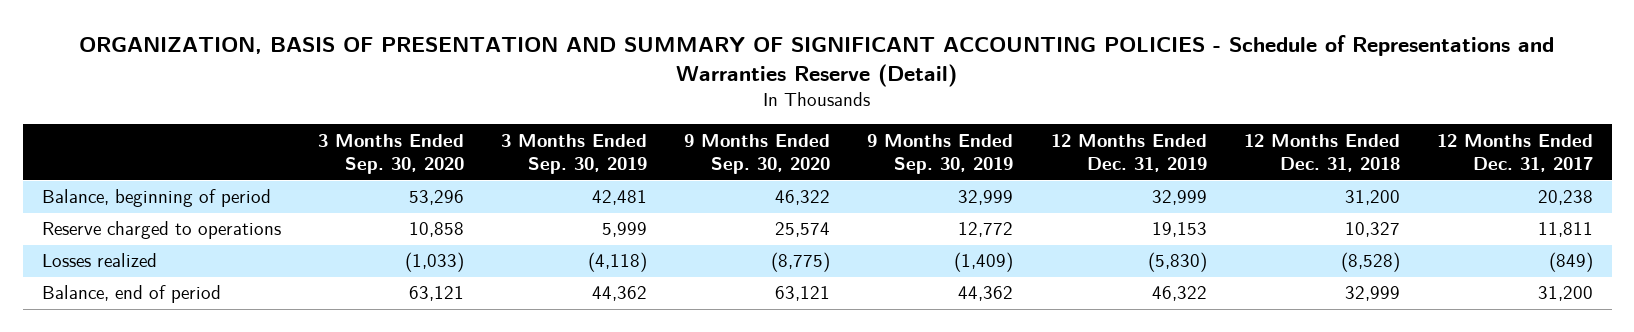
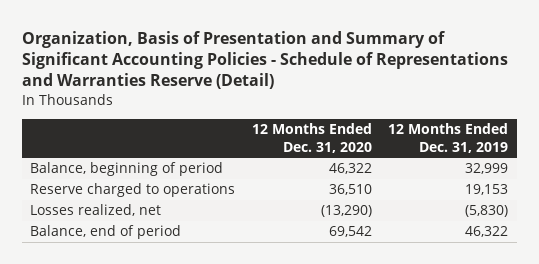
- ORGANIZATION, BASIS OF PRESENTATION AND SUMMARY OF SIGNIFICANT ACCOUNTING POLICIES - Schedule of Representations and Warranties Reserve (Detail)
+ Organization, Basis of Presentation and Summary of Significant Accounting Policies - Schedule of Representations and Warranties Reserve (Detail)
- | 3 Months Ended Sep. 30, 2020 | 3 Months Ended Sep. 30, 2019 | 9 Months Ended Sep. 30, 2020 | 9 Months Ended Sep. 30, 2019 | 12 Months Ended Dec. 31, 2019 | 12 Months Ended Dec. 31, 2018 | 12 Months Ended Dec. 31, 2017
+ | 12 Months Ended Dec. 31, 2020 | 12 Months Ended Dec. 31, 2019
- Losses realized | (1,033) | (4,118) | (8,775) | (1,409) | (5,830) | (8,528) | (849)
+ Losses realized, net | (13,290) | (5,830)

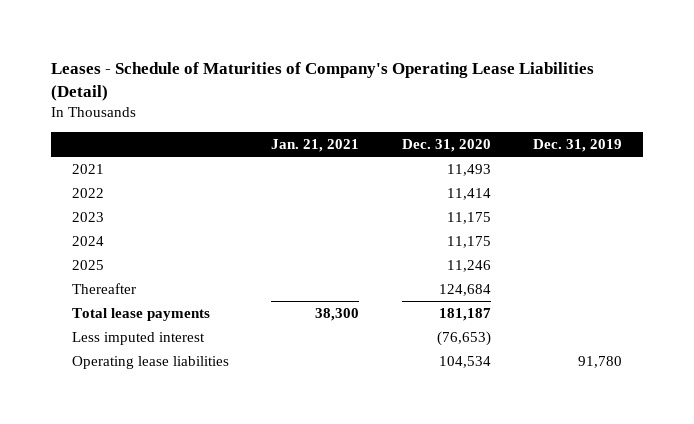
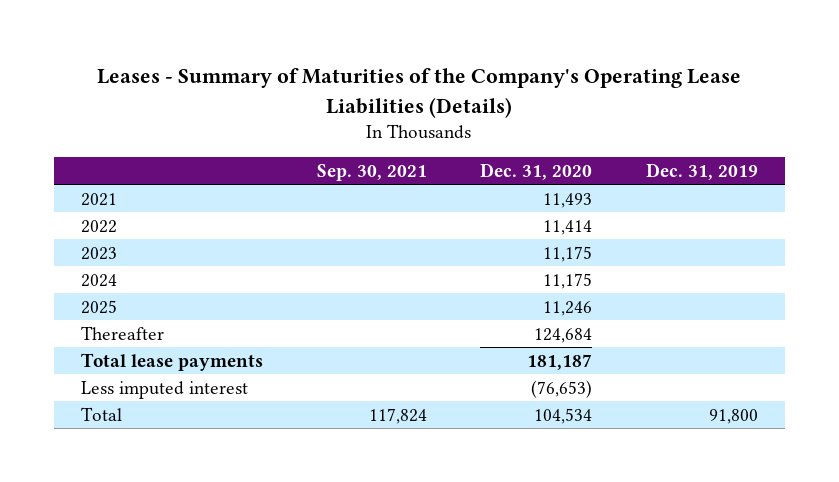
- Leases - Schedule of Maturities of Company's Operating Lease Liabilities (Detail)
+ Leases - Summary of Maturities of the Company's Operating Lease Liabilities (Details)
- | Jan. 21, 2021 | Dec. 31, 2020 | Dec. 31, 2019
+ | Sep. 30, 2021 | Dec. 31, 2020 | Dec. 31, 2019
- Operating lease liabilities | | 104,534 | 91,780
+ Total | 117,824 | 104,534 | 91,800

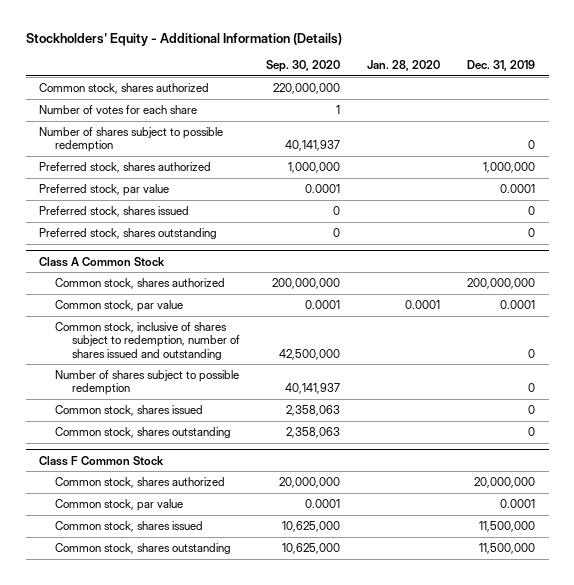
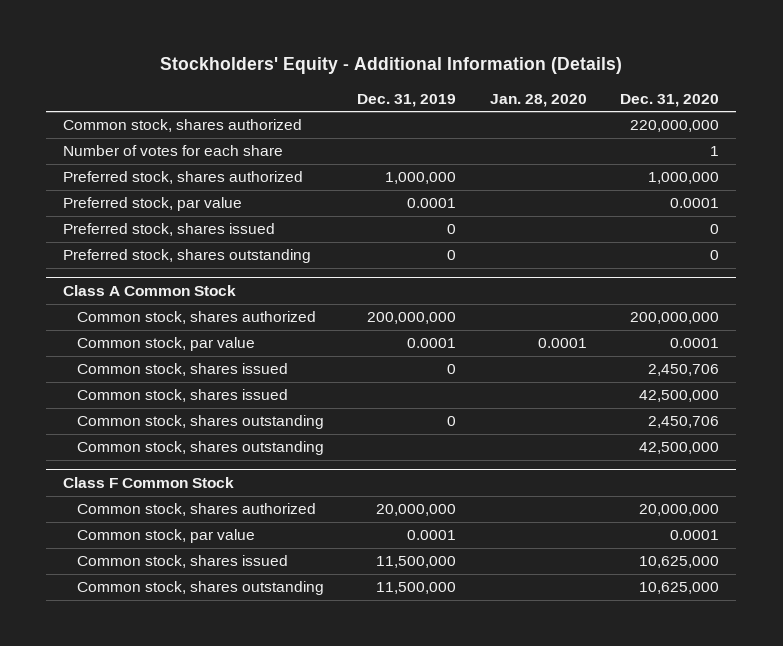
- | Sep. 30, 2020 | Jan. 28, 2020 | Dec. 31, 2019
+ | Dec. 31, 2019 | Jan. 28, 2020 | Dec. 31, 2020
- Number of shares subject to possible redemption | 40,141,937 | | 0
@ Class A Common Stock
- Common stock, inclusive of shares subject to redemption, number of shares issued and outstanding | 42,500,000 | | 0
- Number of shares subject to possible redemption | 40,141,937 | | 0
+ Common stock, shares issued | | | 42,500,000
+ Common stock, shares outstanding | | | 42,500,000

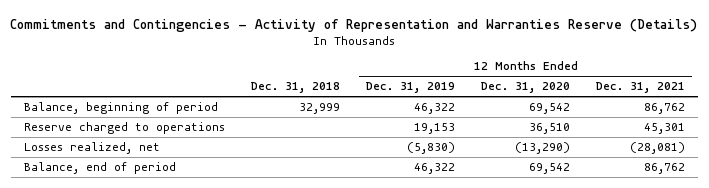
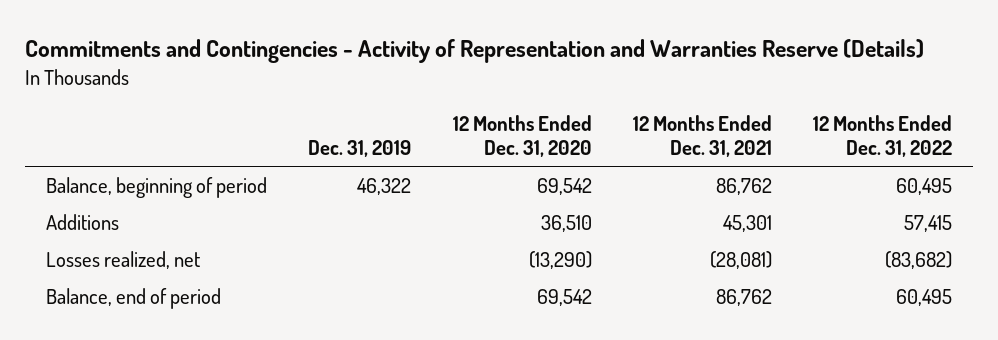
- | Dec. 31, 2018 | 12 Months Ended Dec. 31, 2019 | 12 Months Ended Dec. 31, 2020 | 12 Months Ended Dec. 31, 2021
+ | Dec. 31, 2019 | 12 Months Ended Dec. 31, 2020 | 12 Months Ended Dec. 31, 2021 | 12 Months Ended Dec. 31, 2022
- Reserve charged to operations | | 19,153 | 36,510 | 45,301
+ Additions | | 36,510 | 45,301 | 57,415

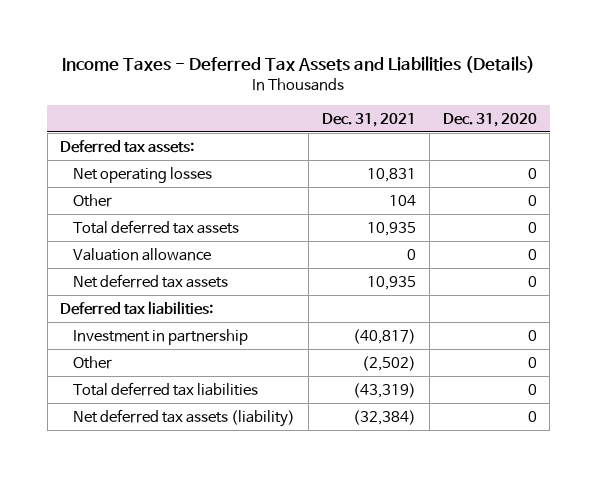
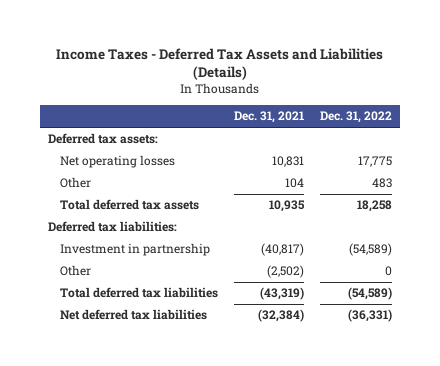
- | Dec. 31, 2021 | Dec. 31, 2020
+ | Dec. 31, 2021 | Dec. 31, 2022
- Valuation allowance | 0 | 0
- Net deferred tax assets | 10,935 | 0
- Net deferred tax assets (liability) | (32,384) | 0
+ Net deferred tax liabilities | (32,384) | (36,331)

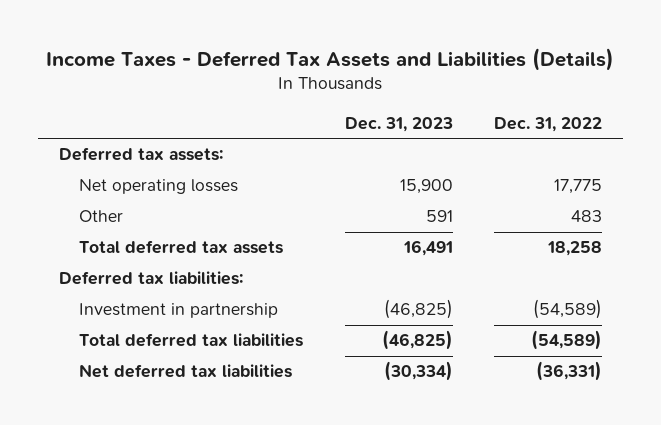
- | Dec. 31, 2021 | Dec. 31, 2022
+ | Dec. 31, 2023 | Dec. 31, 2022
- Other | (2,502) | 0

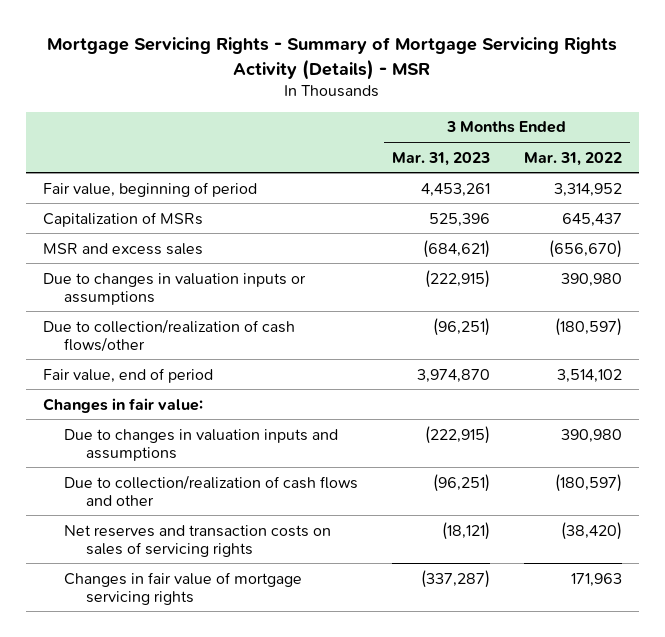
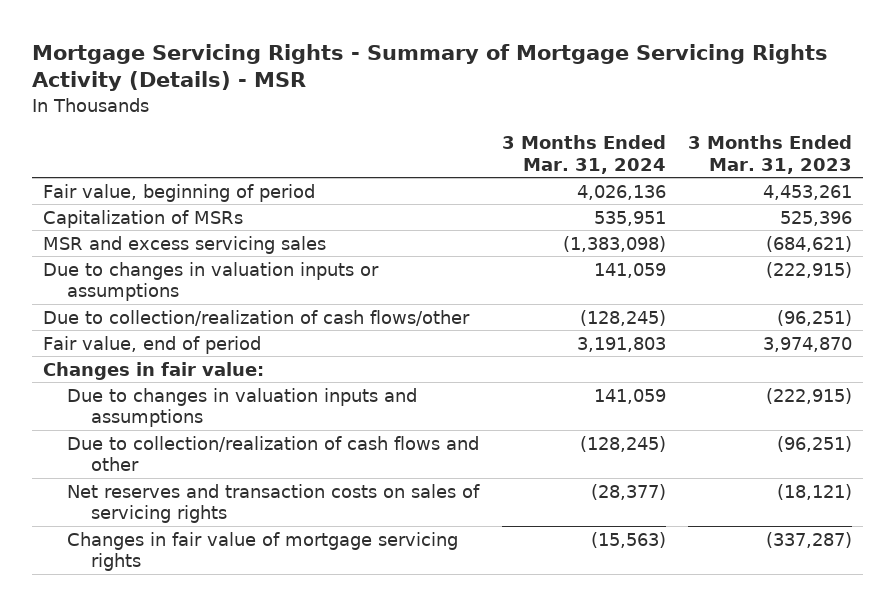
- | 3 Months Ended Mar. 31, 2023 | 3 Months Ended Mar. 31, 2022
+ | 3 Months Ended Mar. 31, 2024 | 3 Months Ended Mar. 31, 2023
- MSR and excess sales | (684,621) | (656,670)
+ MSR and excess servicing sales | (1,383,098) | (684,621)

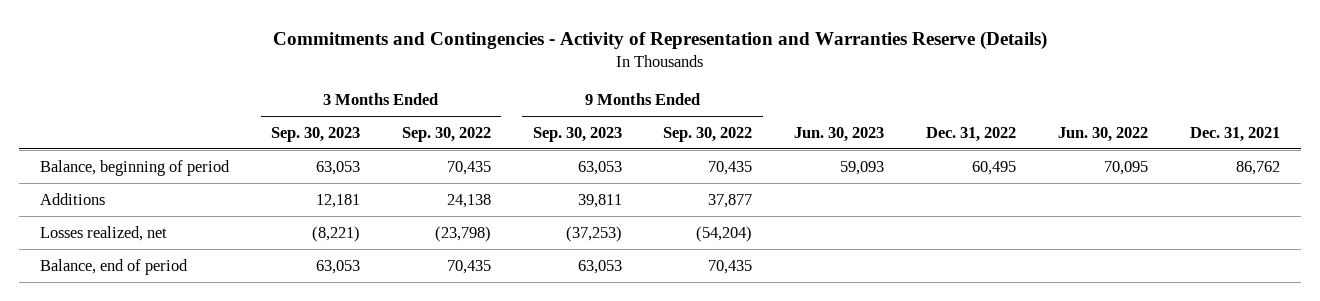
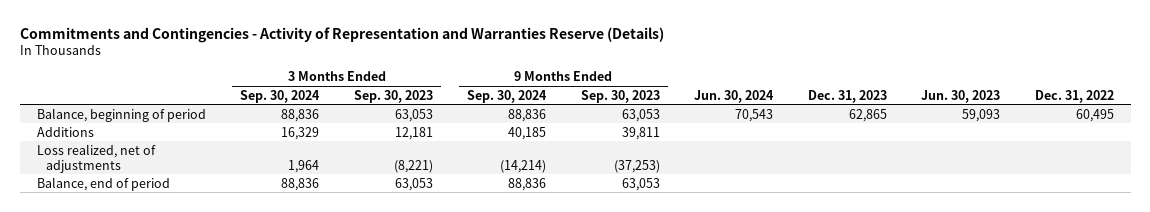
- | 3 Months Ended Sep. 30, 2023 | 3 Months Ended Sep. 30, 2022 | 9 Months Ended Sep. 30, 2023 | 9 Months Ended Sep. 30, 2022 | Jun. 30, 2023 | Dec. 31, 2022 | Jun. 30, 2022 | Dec. 31, 2021
+ | 3 Months Ended Sep. 30, 2024 | 3 Months Ended Sep. 30, 2023 | 9 Months Ended Sep. 30, 2024 | 9 Months Ended Sep. 30, 2023 | Jun. 30, 2024 | Dec. 31, 2023 | Jun. 30, 2023 | Dec. 31, 2022
- Losses realized, net | (8,221) | (23,798) | (37,253) | (54,204) | | | |
+ Loss realized, net of adjustments | 1,964 | (8,221) | (14,214) | (37,253) | | | |

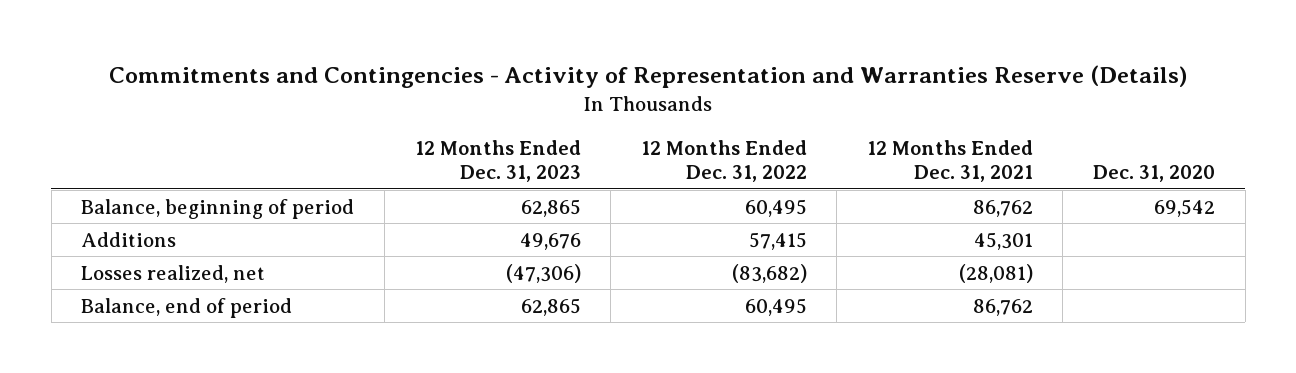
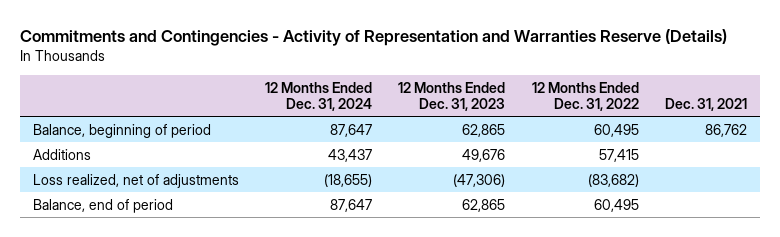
- | 12 Months Ended Dec. 31, 2023 | 12 Months Ended Dec. 31, 2022 | 12 Months Ended Dec. 31, 2021 | Dec. 31, 2020
+ | 12 Months Ended Dec. 31, 2024 | 12 Months Ended Dec. 31, 2023 | 12 Months Ended Dec. 31, 2022 | Dec. 31, 2021
- Losses realized, net | (47,306) | (83,682) | (28,081) |
+ Loss realized, net of adjustments | (18,655) | (47,306) | (83,682) |

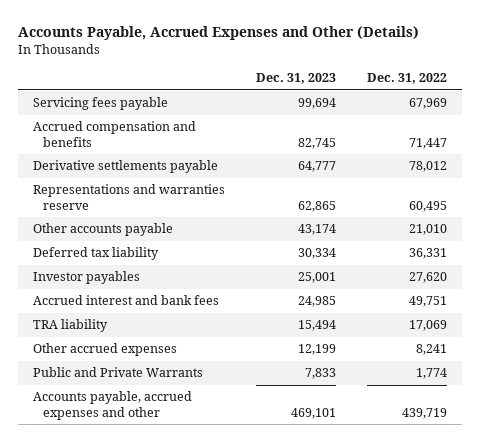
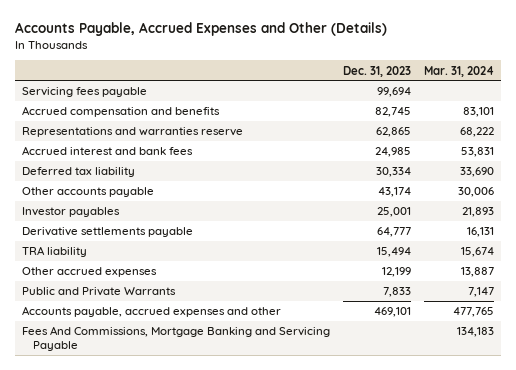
- | Dec. 31, 2023 | Dec. 31, 2022
+ | Dec. 31, 2023 | Mar. 31, 2024
moved up: Accrued interest and bank fees | 24,985 | 53,831
moved down: Other accounts payable | 43,174 | 30,006
moved down: Derivative settlements payable | 64,777 | 16,131
+ Fees And Commissions, Mortgage Banking and Servicing Payable | | 134,183

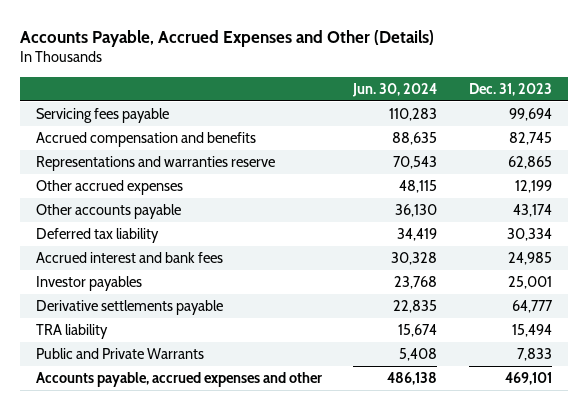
- | Dec. 31, 2023 | Mar. 31, 2024
+ | Jun. 30, 2024 | Dec. 31, 2023
moved up: Other accrued expenses | 48,115 | 12,199
moved down: Deferred tax liability | 34,419 | 30,334
moved down: Accrued interest and bank fees | 30,328 | 24,985
- Fees And Commissions, Mortgage Banking and Servicing Payable | | 134,183

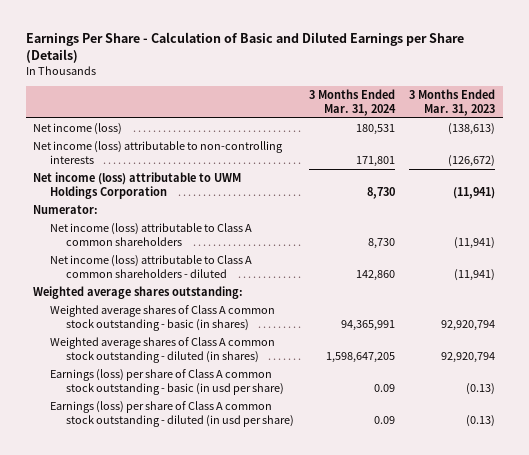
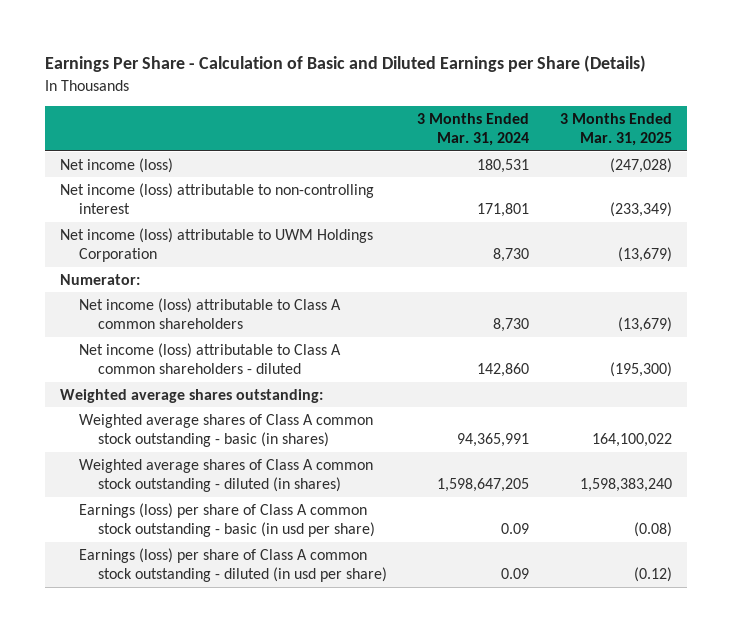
- | 3 Months Ended Mar. 31, 2024 | 3 Months Ended Mar. 31, 2023
+ | 3 Months Ended Mar. 31, 2024 | 3 Months Ended Mar. 31, 2025
- Net income (loss) attributable to non-controlling interests | 171,801 | (126,672)
+ Net income (loss) attributable to non-controlling interest | 171,801 | (233,349)

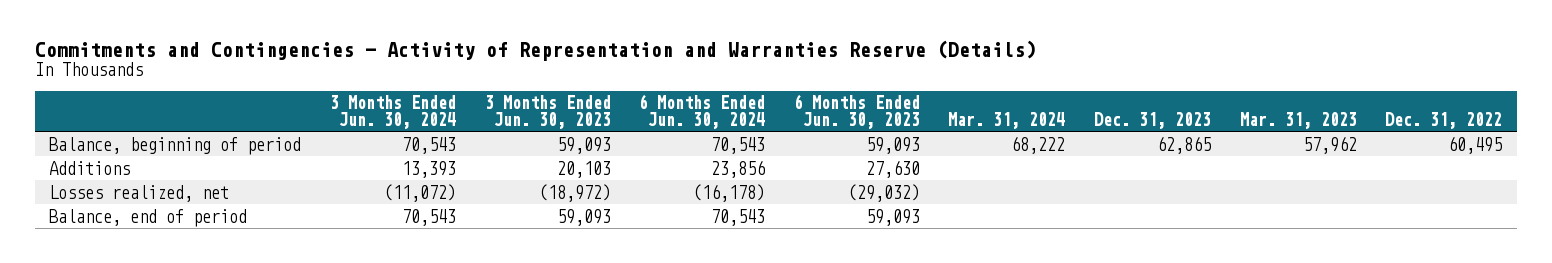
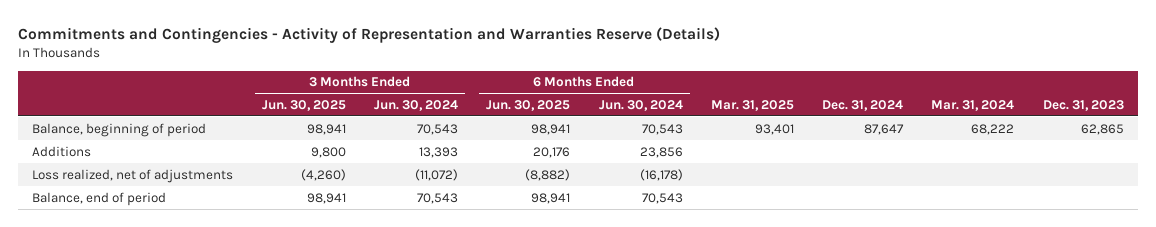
- | 3 Months Ended Jun. 30, 2024 | 3 Months Ended Jun. 30, 2023 | 6 Months Ended Jun. 30, 2024 | 6 Months Ended Jun. 30, 2023 | Mar. 31, 2024 | Dec. 31, 2023 | Mar. 31, 2023 | Dec. 31, 2022
+ | 3 Months Ended Jun. 30, 2025 | 3 Months Ended Jun. 30, 2024 | 6 Months Ended Jun. 30, 2025 | 6 Months Ended Jun. 30, 2024 | Mar. 31, 2025 | Dec. 31, 2024 | Mar. 31, 2024 | Dec. 31, 2023
- Losses realized, net | (11,072) | (18,972) | (16,178) | (29,032) | | | |
+ Loss realized, net of adjustments | (4,260) | (11,072) | (8,882) | (16,178) | | | |

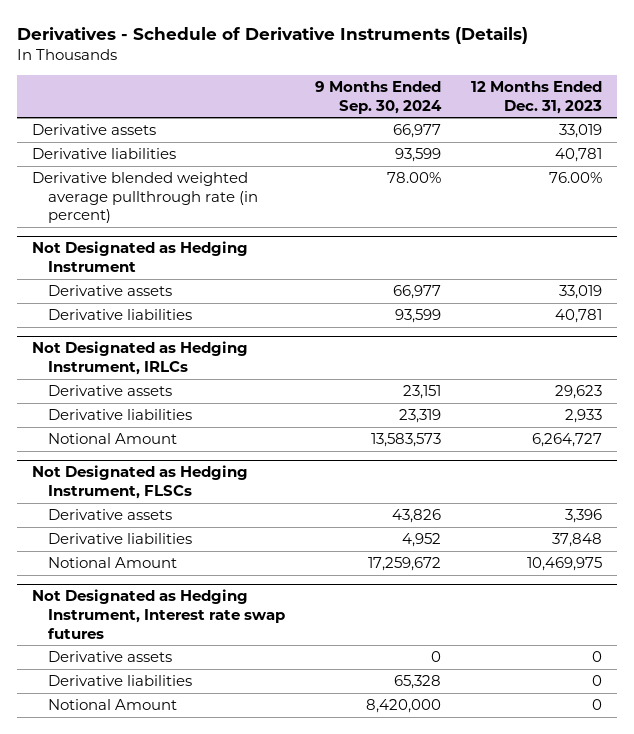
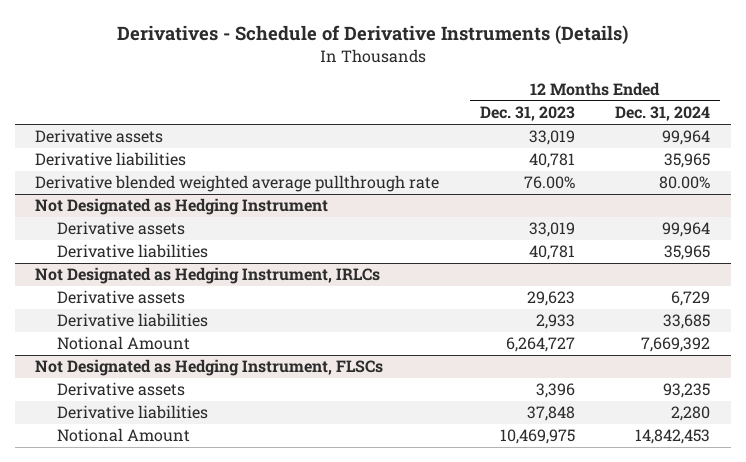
- | 9 Months Ended Sep. 30, 2024 | 12 Months Ended Dec. 31, 2023
+ | 12 Months Ended Dec. 31, 2023 | 12 Months Ended Dec. 31, 2024
- Derivative blended weighted average pullthrough rate (in percent) | 78.00% | 76.00%
+ Derivative blended weighted average pullthrough rate | 76.00% | 80.00%
- Not Designated as Hedging Instrument, Interest rate swap futures
- Derivative assets | 0 | 0
- Derivative liabilities | 65,328 | 0
- Notional Amount | 8,420,000 | 0

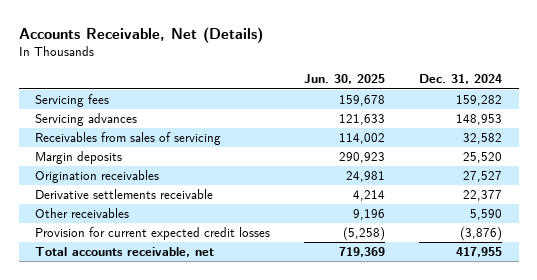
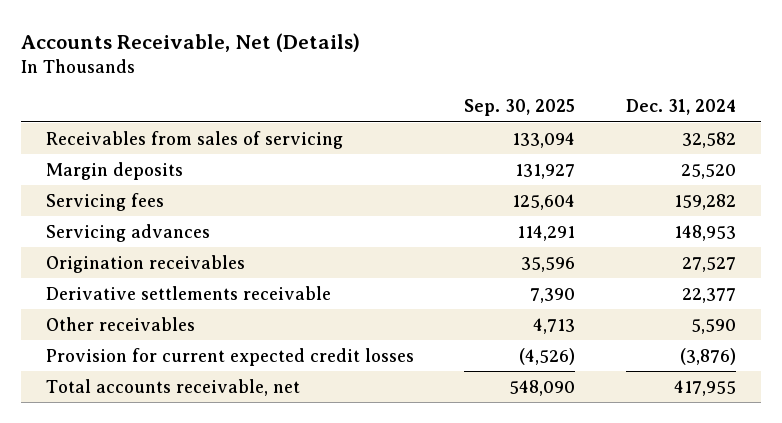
- | Jun. 30, 2025 | Dec. 31, 2024
+ | Sep. 30, 2025 | Dec. 31, 2024
moved down: Servicing fees | 125,604 | 159,282
moved down: Servicing advances | 114,291 | 148,953

